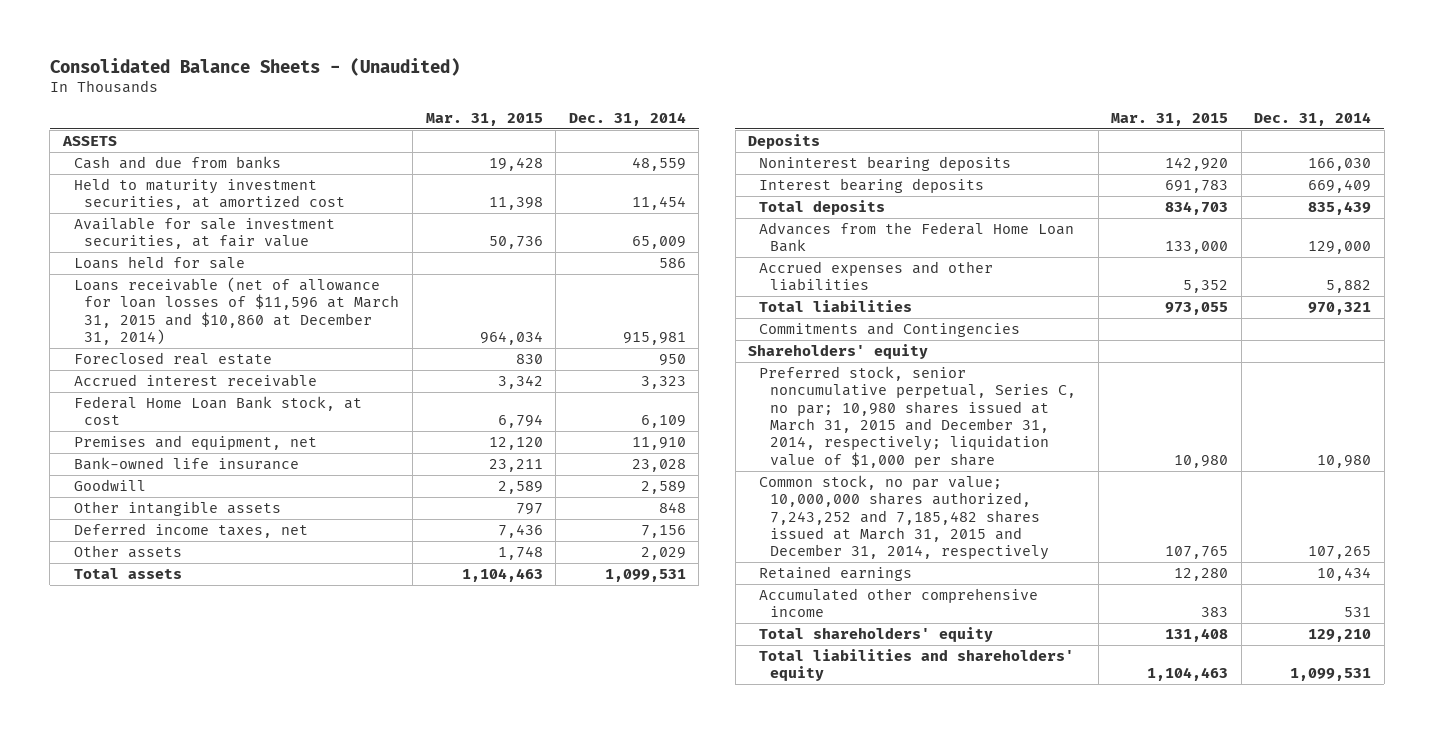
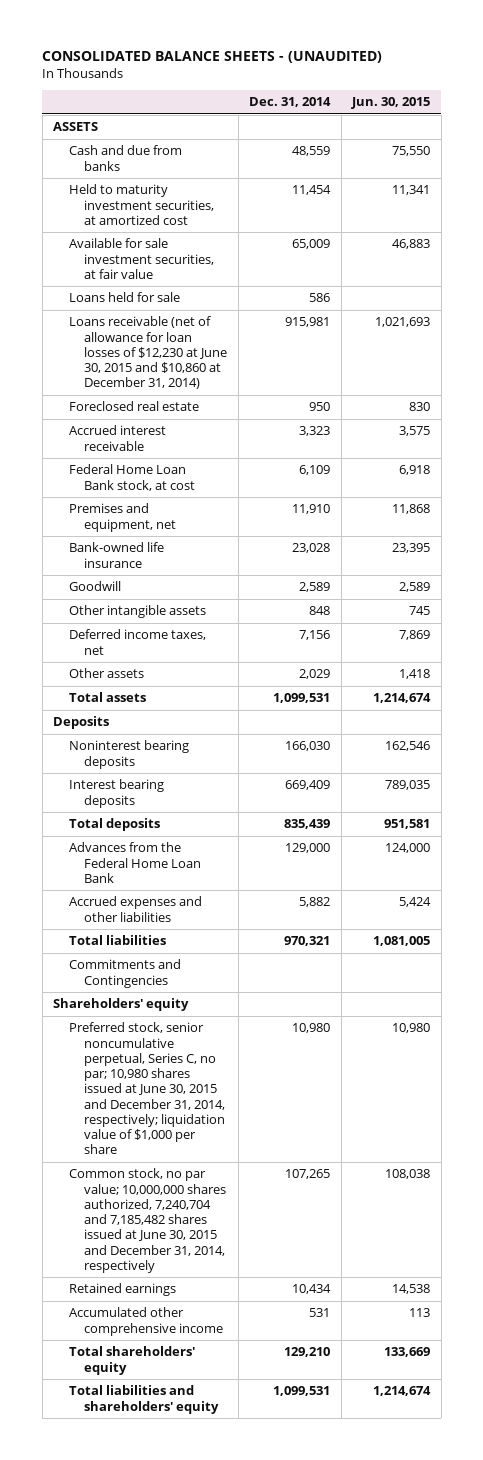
- Consolidated Balance Sheets - (Unaudited)
+ CONSOLIDATED BALANCE SHEETS - (UNAUDITED)
- | Mar. 31, 2015 | Dec. 31, 2014
+ | Dec. 31, 2014 | Jun. 30, 2015
- Loans receivable (net of allowance for loan losses of $11,596 at March 31, 2015 and $10,860 at December 31, 2014) | 964,034 | 915,981
+ Loans receivable (net of allowance for loan losses of $12,230 at June 30, 2015 and $10,860 at December 31, 2014) | 915,981 | 1,021,693
- Preferred stock, senior noncumulative perpetual, Series C, no par; 10,980 shares issued at March 31, 2015 and December 31, 2014, respectively; liquidation value of $1,000 per share | 10,980 | 10,980
- Common stock, no par value; 10,000,000 shares authorized, 7,243,252 and 7,185,482 shares issued at March 31, 2015 and December 31, 2014, respectively | 107,765 | 107,265
+ Preferred stock, senior noncumulative perpetual, Series C, no par; 10,980 shares issued at June 30, 2015 and December 31, 2014, respectively; liquidation value of $1,000 per share | 10,980 | 10,980
+ Common stock, no par value; 10,000,000 shares authorized, 7,240,704 and 7,185,482 shares issued at June 30, 2015 and December 31, 2014, respectively | 107,265 | 108,038

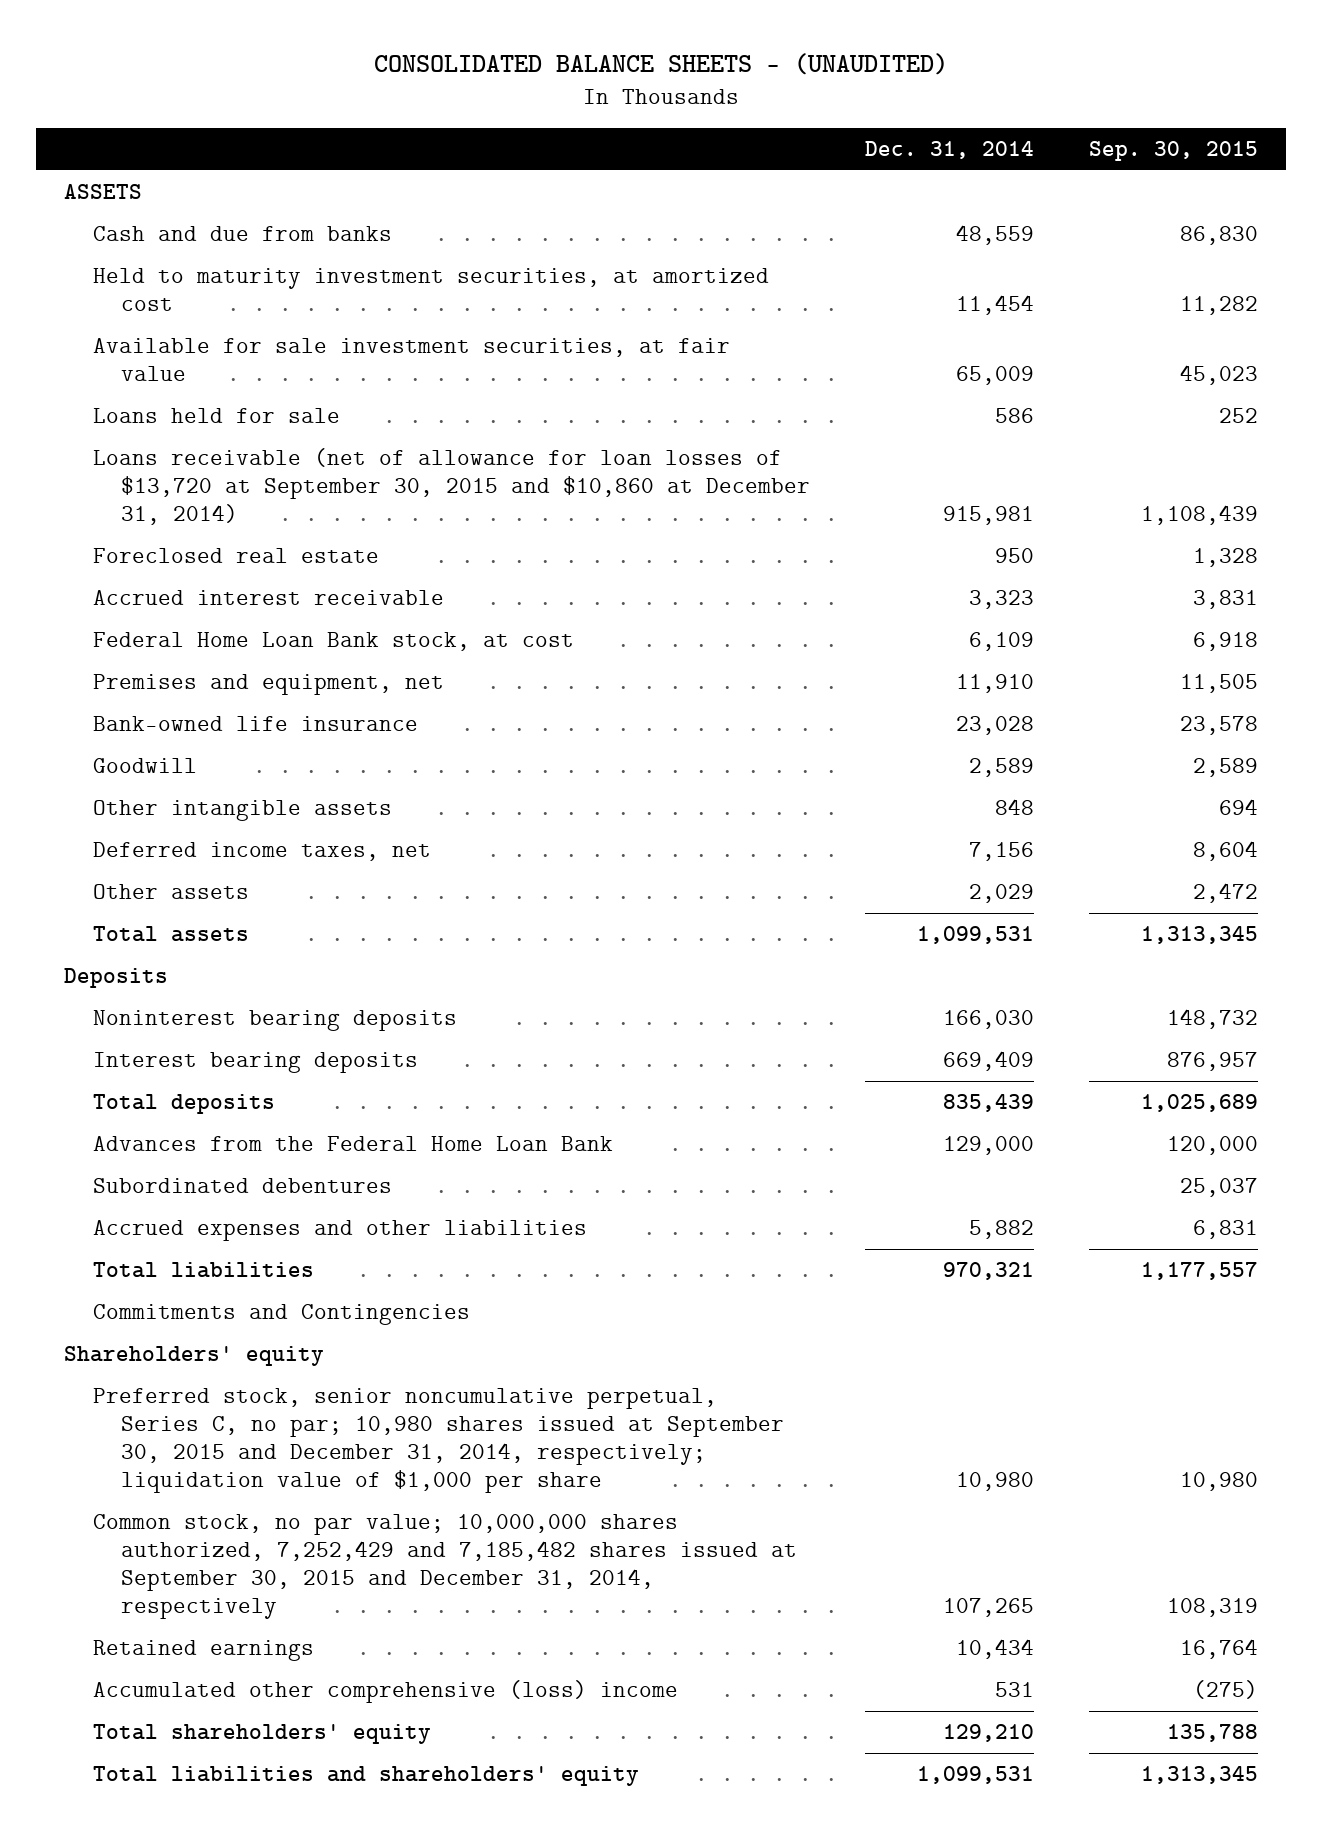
- | Dec. 31, 2014 | Jun. 30, 2015
+ | Dec. 31, 2014 | Sep. 30, 2015
- Loans receivable (net of allowance for loan losses of $12,230 at June 30, 2015 and $10,860 at December 31, 2014) | 915,981 | 1,021,693
+ Loans receivable (net of allowance for loan losses of $13,720 at September 30, 2015 and $10,860 at December 31, 2014) | 915,981 | 1,108,439
+ Subordinated debentures | | 25,037
- Preferred stock, senior noncumulative perpetual, Series C, no par; 10,980 shares issued at June 30, 2015 and December 31, 2014, respectively; liquidation value of $1,000 per share | 10,980 | 10,980
- Common stock, no par value; 10,000,000 shares authorized, 7,240,704 and 7,185,482 shares issued at June 30, 2015 and December 31, 2014, respectively | 107,265 | 108,038
+ Preferred stock, senior noncumulative perpetual, Series C, no par; 10,980 shares issued at September 30, 2015 and December 31, 2014, respectively; liquidation value of $1,000 per share | 10,980 | 10,980
+ Common stock, no par value; 10,000,000 shares authorized, 7,252,429 and 7,185,482 shares issued at September 30, 2015 and December 31, 2014, respectively | 107,265 | 108,319
- Accumulated other comprehensive income | 531 | 113
+ Accumulated other comprehensive (loss) income | 531 | (275)

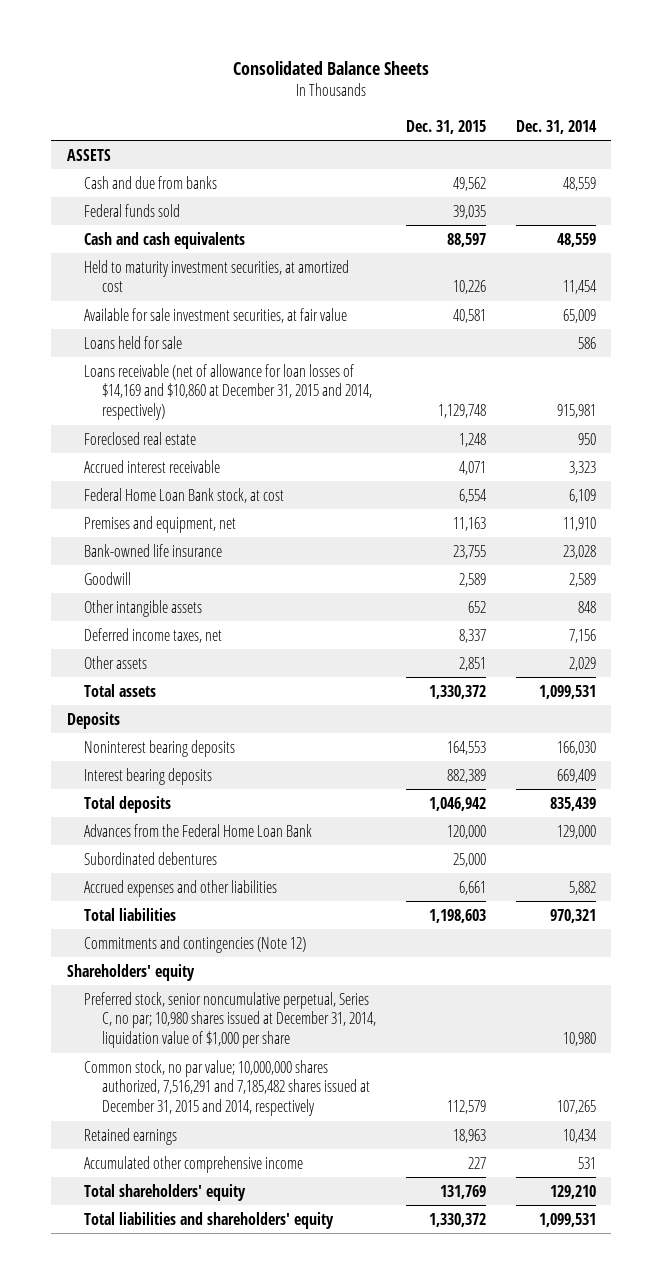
- CONSOLIDATED BALANCE SHEETS - (UNAUDITED)
+ Consolidated Balance Sheets
- | Dec. 31, 2014 | Sep. 30, 2015
+ | Dec. 31, 2015 | Dec. 31, 2014
+ Federal funds sold | 39,035 |
+ Cash and cash equivalents | 88,597 | 48,559
- Loans receivable (net of allowance for loan losses of $13,720 at September 30, 2015 and $10,860 at December 31, 2014) | 915,981 | 1,108,439
+ Loans receivable (net of allowance for loan losses of $14,169 and $10,860 at December 31, 2015 and 2014, respectively) | 1,129,748 | 915,981
- Commitments and Contingencies
+ Commitments and contingencies (Note 12)
- Preferred stock, senior noncumulative perpetual, Series C, no par; 10,980 shares issued at September 30, 2015 and December 31, 2014, respectively; liquidation value of $1,000 per share | 10,980 | 10,980
- Common stock, no par value; 10,000,000 shares authorized, 7,252,429 and 7,185,482 shares issued at September 30, 2015 and December 31, 2014, respectively | 107,265 | 108,319
+ Preferred stock, senior noncumulative perpetual, Series C, no par; 10,980 shares issued at December 31, 2014, liquidation value of $1,000 per share | | 10,980
+ Common stock, no par value; 10,000,000 shares authorized, 7,516,291 and 7,185,482 shares issued at December 31, 2015 and 2014, respectively | 112,579 | 107,265
- Accumulated other comprehensive (loss) income | 531 | (275)
+ Accumulated other comprehensive income | 227 | 531

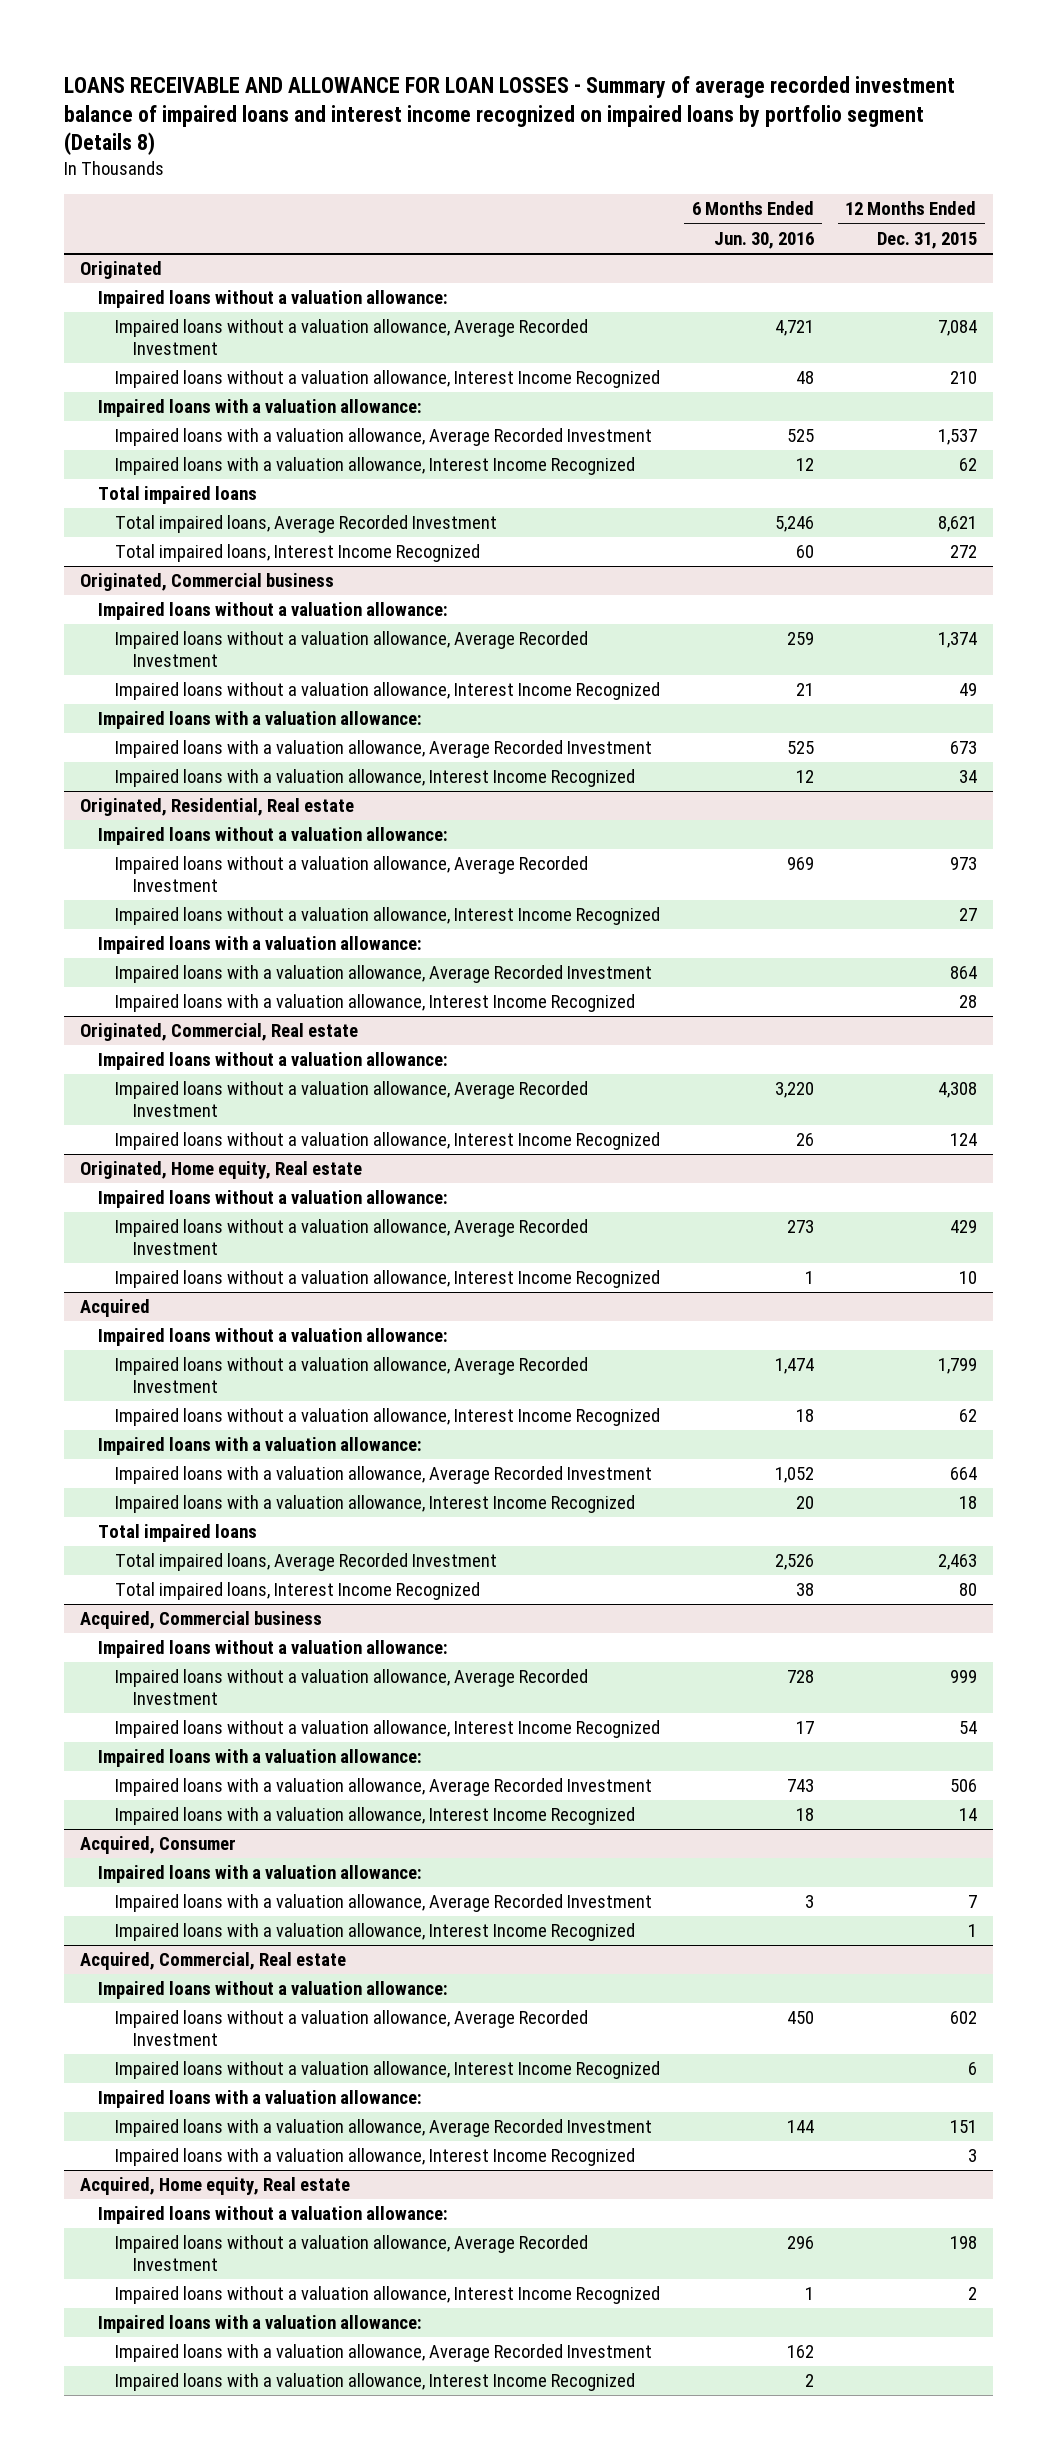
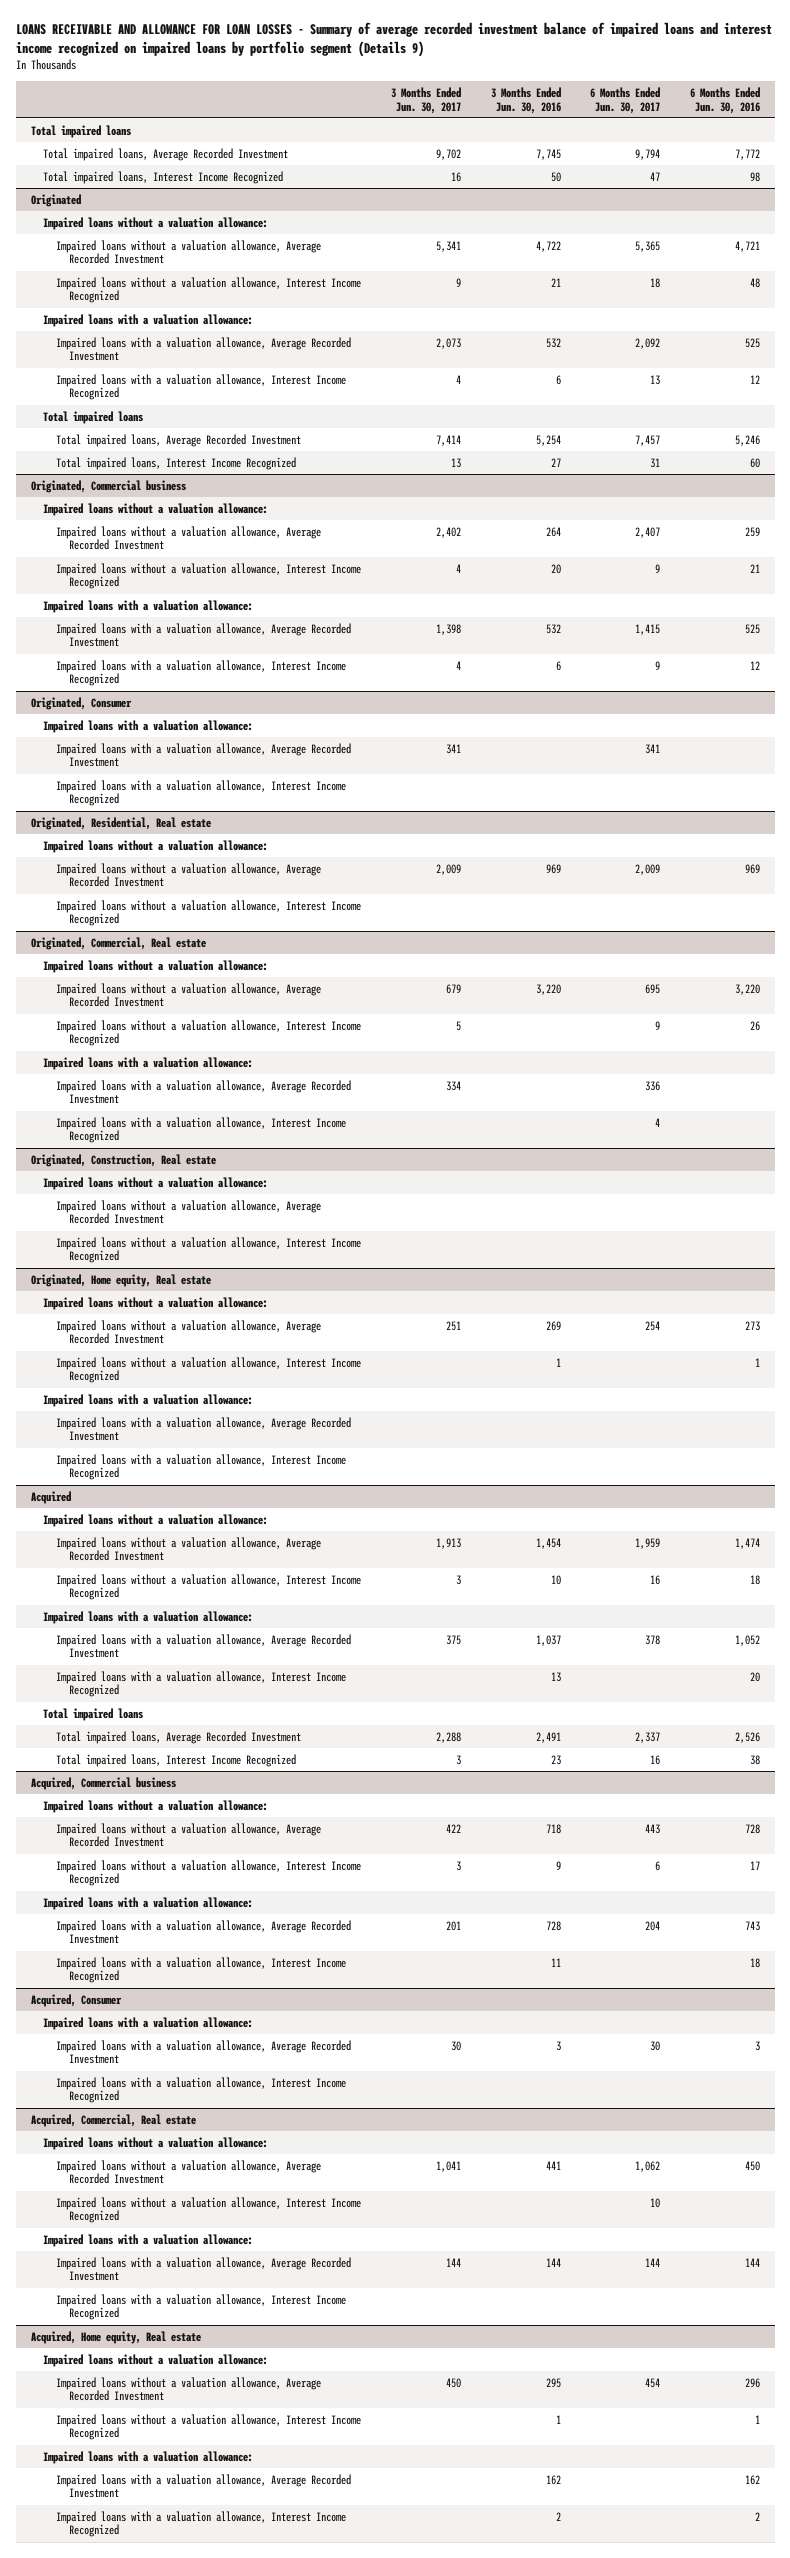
- LOANS RECEIVABLE AND ALLOWANCE FOR LOAN LOSSES - Summary of average recorded investment balance of impaired loans and interest income recognized on impaired loans by portfolio segment (Details 8)
+ LOANS RECEIVABLE AND ALLOWANCE FOR LOAN LOSSES - Summary of average recorded investment balance of impaired loans and interest income recognized on impaired loans by portfolio segment (Details 9)
- | 6 Months Ended Jun. 30, 2016 | 12 Months Ended Dec. 31, 2015
+ | 3 Months Ended Jun. 30, 2017 | 3 Months Ended Jun. 30, 2016 | 6 Months Ended Jun. 30, 2017 | 6 Months Ended Jun. 30, 2016
+ Total impaired loans
+ Total impaired loans, Average Recorded Investment | 9,702 | 7,745 | 9,794 | 7,772
+ Total impaired loans, Interest Income Recognized | 16 | 50 | 47 | 98
+ Originated, Consumer
+ Impaired loans with a valuation allowance:
+ Impaired loans with a valuation allowance, Average Recorded Investment | 341 | | 341 |
+ Impaired loans with a valuation allowance, Interest Income Recognized
@ Originated, Residential, Real estate
- Impaired loans with a valuation allowance:
- Impaired loans with a valuation allowance, Average Recorded Investment | | 864
- Impaired loans with a valuation allowance, Interest Income Recognized | | 28
@ Originated, Commercial, Real estate
+ Impaired loans with a valuation allowance:
+ Impaired loans with a valuation allowance, Average Recorded Investment | 334 | | 336 |
+ Impaired loans with a valuation allowance, Interest Income Recognized | | | 4 |
+ Originated, Construction, Real estate
+ Impaired loans without a valuation allowance:
+ Impaired loans without a valuation allowance, Average Recorded Investment
+ Impaired loans without a valuation allowance, Interest Income Recognized
@ Originated, Home equity, Real estate
+ Impaired loans with a valuation allowance:
+ Impaired loans with a valuation allowance, Average Recorded Investment
+ Impaired loans with a valuation allowance, Interest Income Recognized

